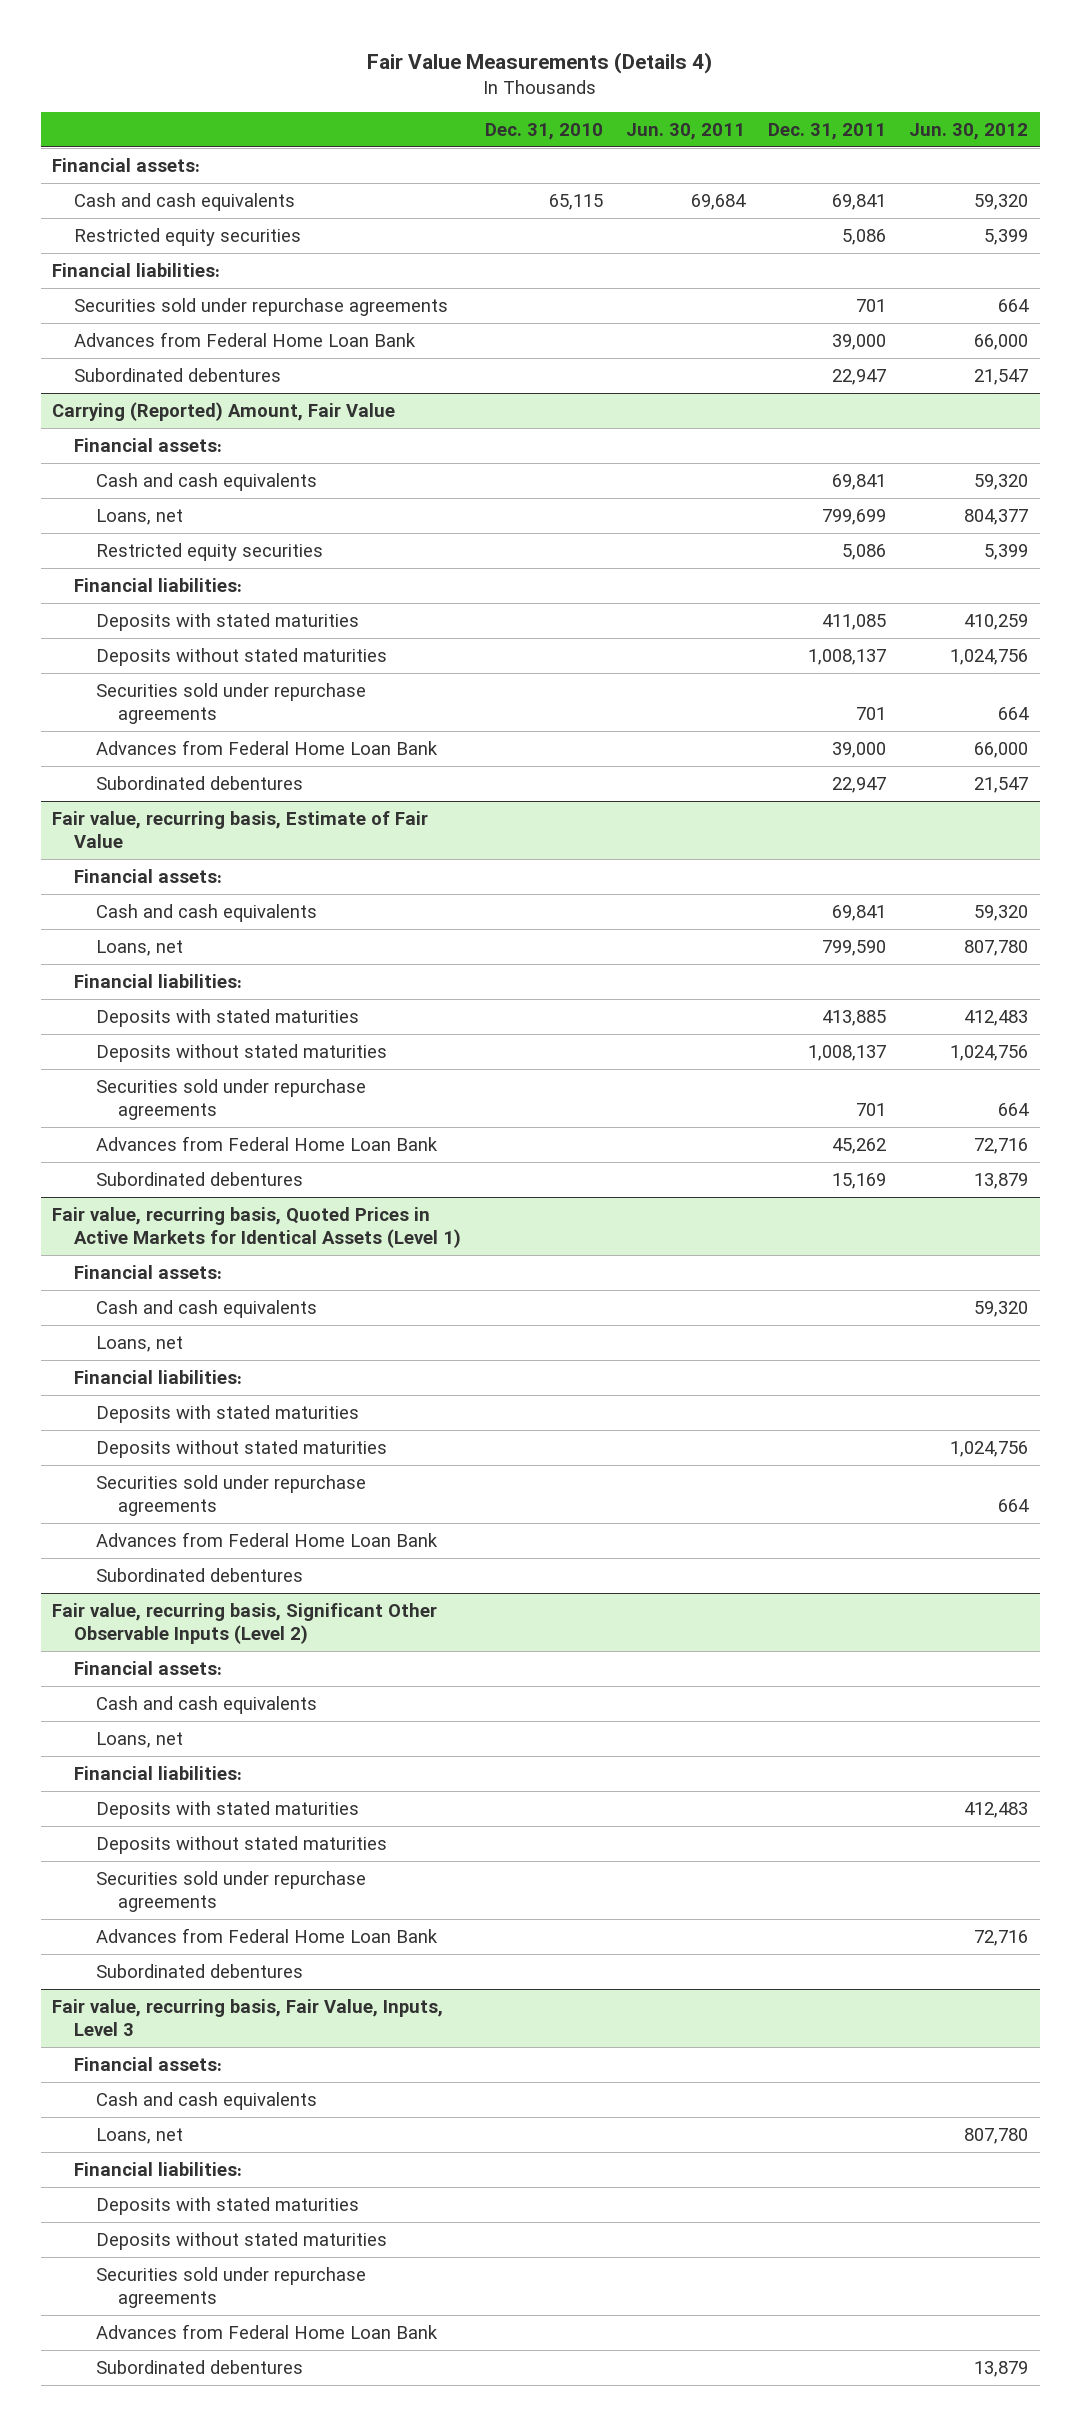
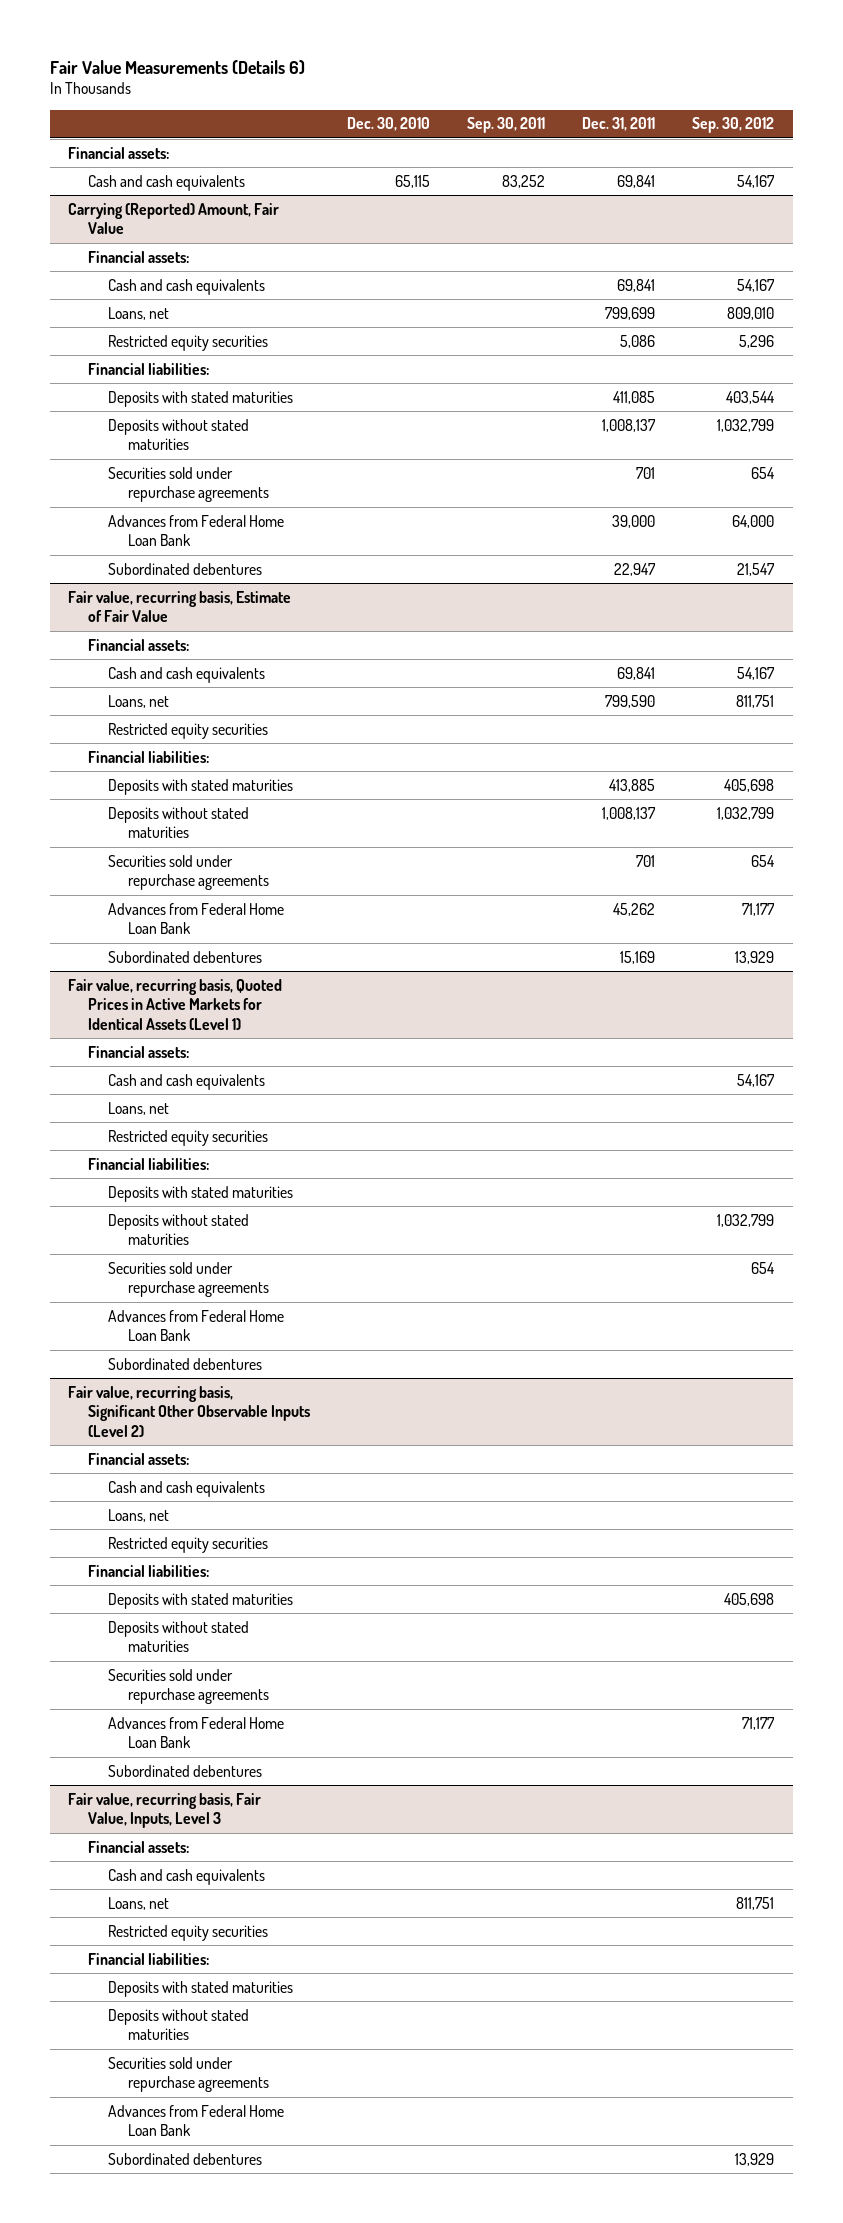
- Fair Value Measurements (Details 4)
+ Fair Value Measurements (Details 6)
- | Dec. 31, 2010 | Jun. 30, 2011 | Dec. 31, 2011 | Jun. 30, 2012
+ | Dec. 30, 2010 | Sep. 30, 2011 | Dec. 31, 2011 | Sep. 30, 2012
- Restricted equity securities | | | 5,086 | 5,399
- Financial liabilities:
- Securities sold under repurchase agreements | | | 701 | 664
- Advances from Federal Home Loan Bank | | | 39,000 | 66,000
- Subordinated debentures | | | 22,947 | 21,547
@ Fair value, recurring basis, Estimate of Fair Value
+ Restricted equity securities
@ Fair value, recurring basis, Quoted Prices in Active Markets for Identical Assets (Level 1)
+ Restricted equity securities
@ Fair value, recurring basis, Significant Other Observable Inputs (Level 2)
+ Restricted equity securities
@ Fair value, recurring basis, Fair Value, Inputs, Level 3
+ Restricted equity securities

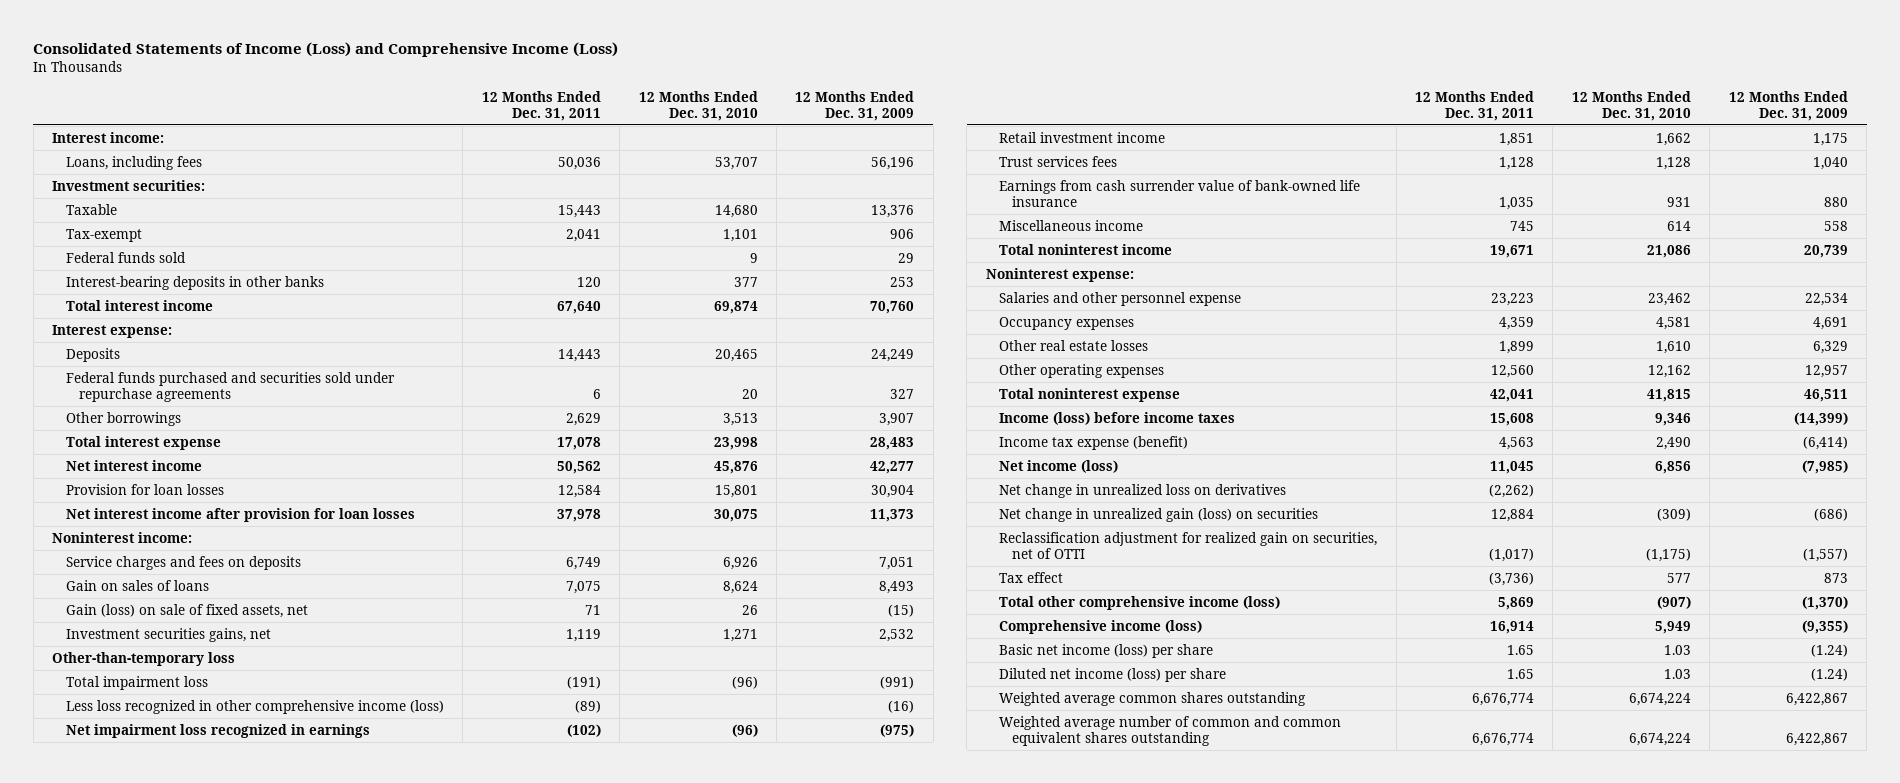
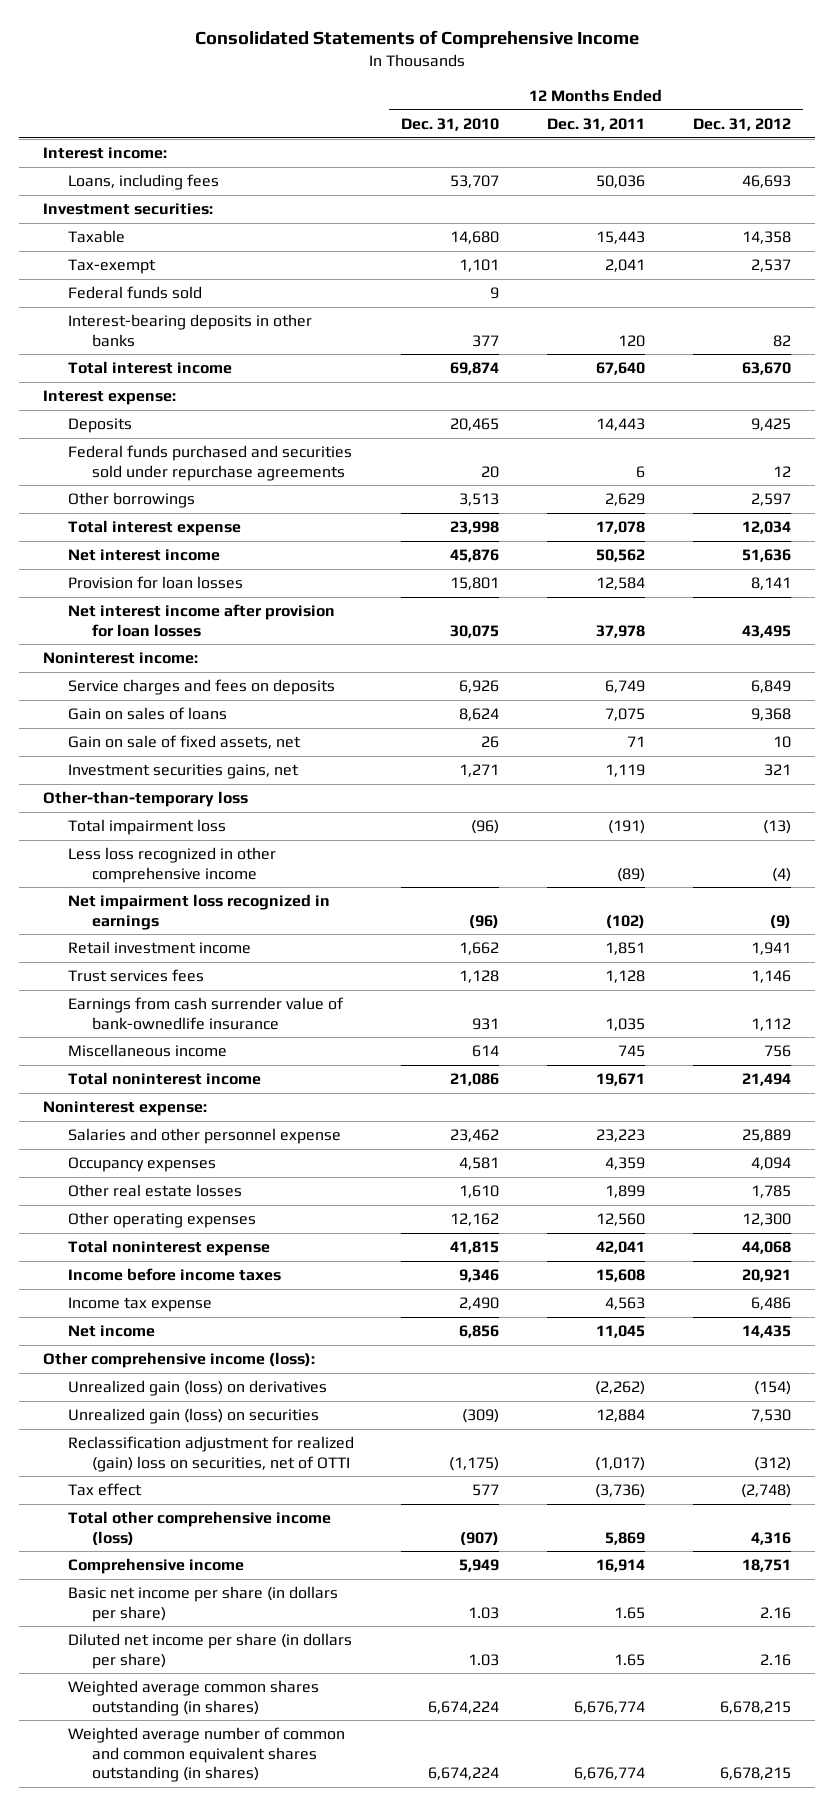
- Consolidated Statements of Income (Loss) and Comprehensive Income (Loss)
+ Consolidated Statements of Comprehensive Income
- | 12 Months Ended Dec. 31, 2011 | 12 Months Ended Dec. 31, 2010 | 12 Months Ended Dec. 31, 2009
+ | 12 Months Ended Dec. 31, 2010 | 12 Months Ended Dec. 31, 2011 | 12 Months Ended Dec. 31, 2012
- Gain (loss) on sale of fixed assets, net | 71 | 26 | (15)
+ Gain on sale of fixed assets, net | 26 | 71 | 10
- Less loss recognized in other comprehensive income (loss) | (89) | | (16)
+ Less loss recognized in other comprehensive income | | (89) | (4)
- Earnings from cash surrender value of bank-owned life insurance | 1,035 | 931 | 880
+ Earnings from cash surrender value of bank-ownedlife insurance | 931 | 1,035 | 1,112
- Income (loss) before income taxes | 15,608 | 9,346 | (14,399)
- Income tax expense (benefit) | 4,563 | 2,490 | (6,414)
- Net income (loss) | 11,045 | 6,856 | (7,985)
- Net change in unrealized loss on derivatives | (2,262) | |
- Net change in unrealized gain (loss) on securities | 12,884 | (309) | (686)
- Reclassification adjustment for realized gain on securities, net of OTTI | (1,017) | (1,175) | (1,557)
+ Income before income taxes | 9,346 | 15,608 | 20,921
+ Income tax expense | 2,490 | 4,563 | 6,486
+ Net income | 6,856 | 11,045 | 14,435
+ Other comprehensive income (loss):
+ Unrealized gain (loss) on derivatives | | (2,262) | (154)
+ Unrealized gain (loss) on securities | (309) | 12,884 | 7,530
+ Reclassification adjustment for realized (gain) loss on securities, net of OTTI | (1,175) | (1,017) | (312)
- Comprehensive income (loss) | 16,914 | 5,949 | (9,355)
- Basic net income (loss) per share | 1.65 | 1.03 | (1.24)
- Diluted net income (loss) per share | 1.65 | 1.03 | (1.24)
- Weighted average common shares outstanding | 6,676,774 | 6,674,224 | 6,422,867
- Weighted average number of common and common equivalent shares outstanding | 6,676,774 | 6,674,224 | 6,422,867
+ Comprehensive income | 5,949 | 16,914 | 18,751
+ Basic net income per share (in dollars per share) | 1.03 | 1.65 | 2.16
+ Diluted net income per share (in dollars per share) | 1.03 | 1.65 | 2.16
+ Weighted average common shares outstanding (in shares) | 6,674,224 | 6,676,774 | 6,678,215
+ Weighted average number of common and common equivalent shares outstanding (in shares) | 6,674,224 | 6,676,774 | 6,678,215

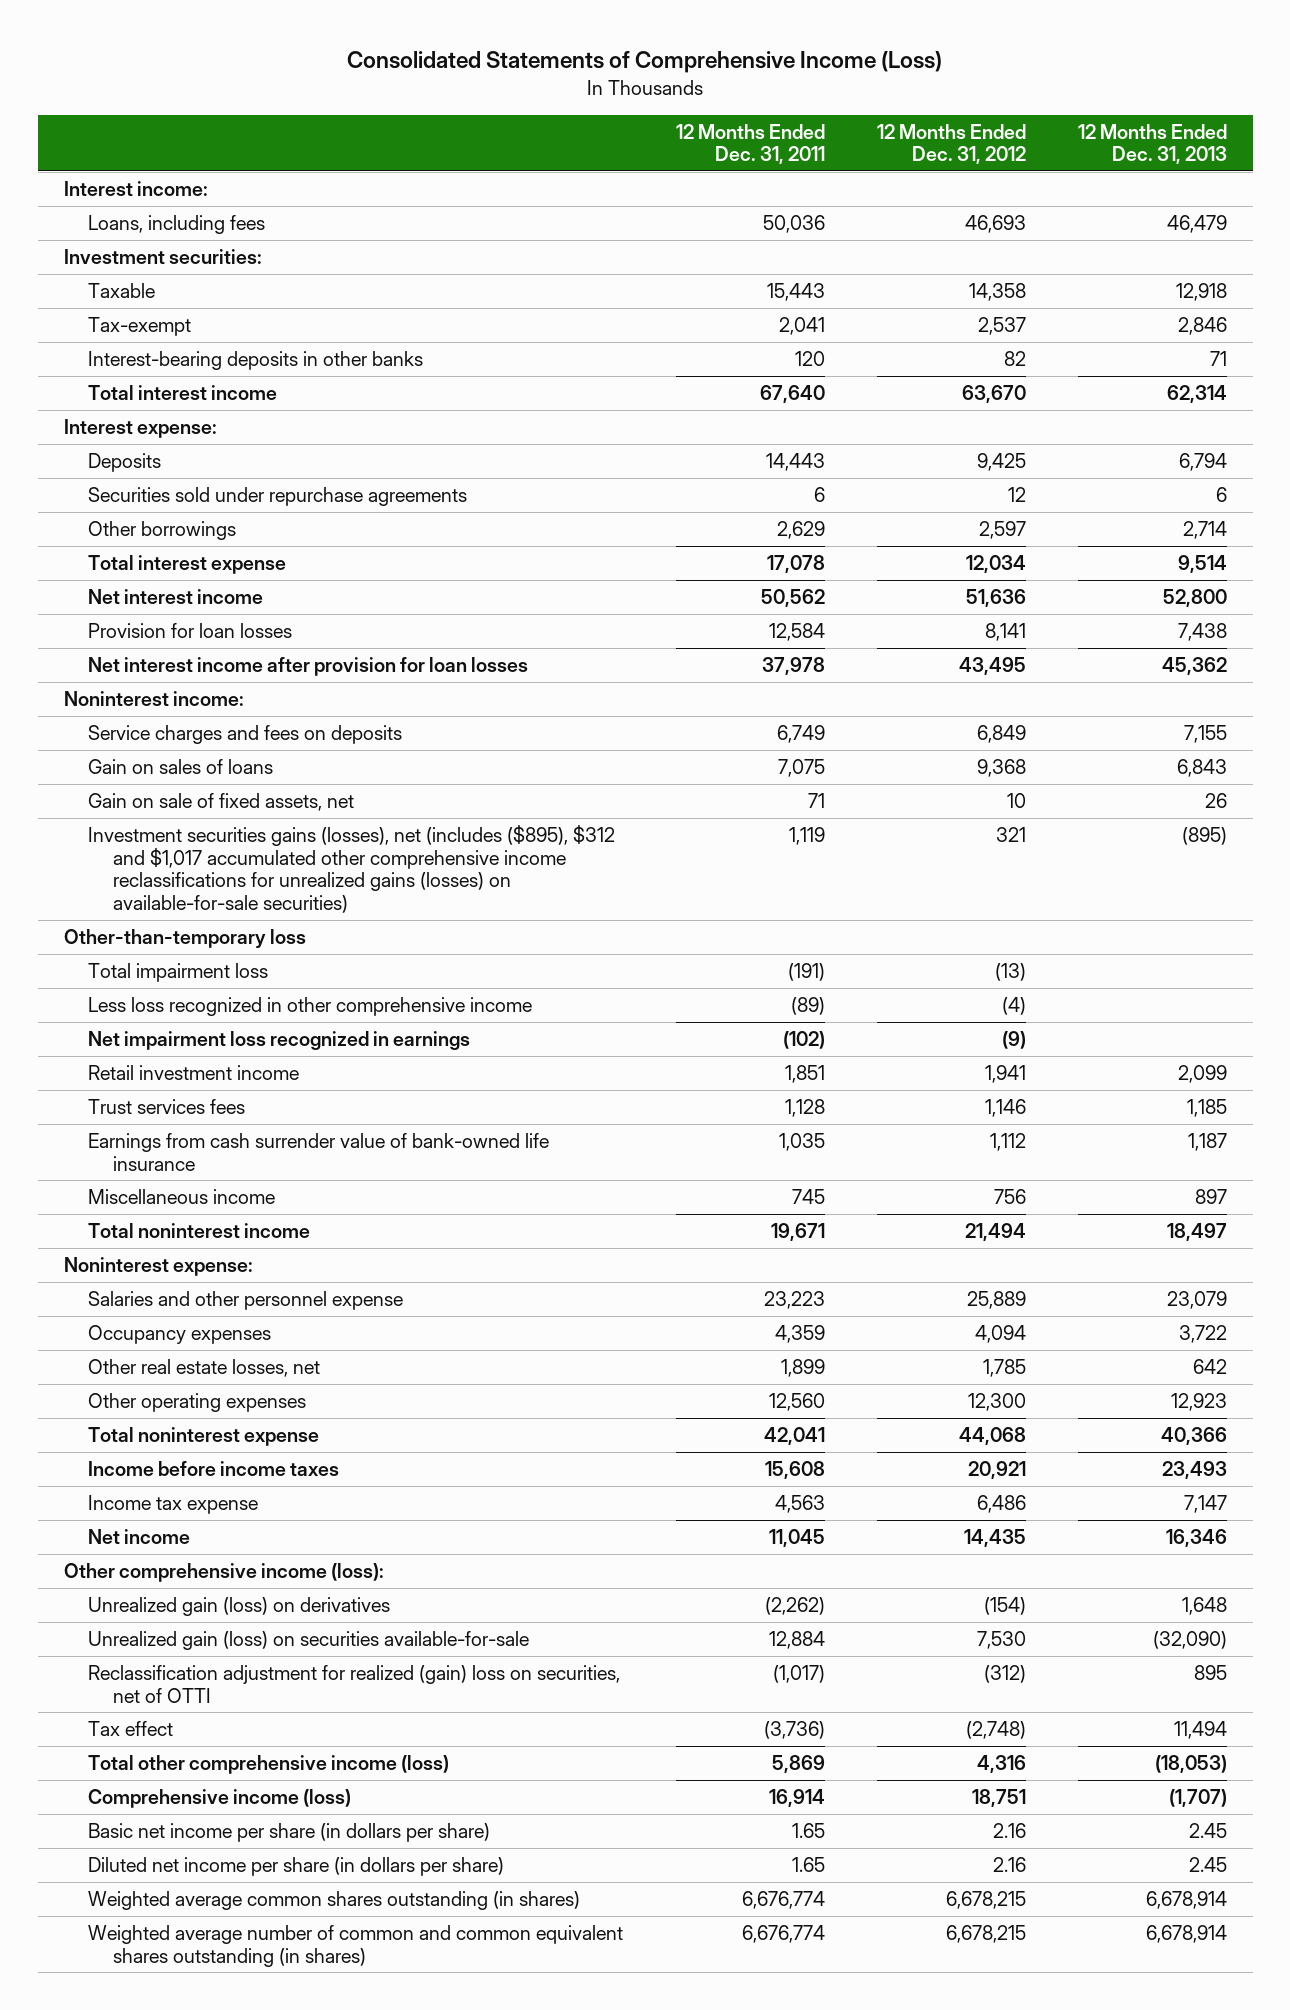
- Consolidated Statements of Comprehensive Income
+ Consolidated Statements of Comprehensive Income (Loss)
- | 12 Months Ended Dec. 31, 2010 | 12 Months Ended Dec. 31, 2011 | 12 Months Ended Dec. 31, 2012
+ | 12 Months Ended Dec. 31, 2011 | 12 Months Ended Dec. 31, 2012 | 12 Months Ended Dec. 31, 2013
- Federal funds sold | 9 | |
- Federal funds purchased and securities sold under repurchase agreements | 20 | 6 | 12
+ Securities sold under repurchase agreements | 6 | 12 | 6
- Investment securities gains, net | 1,271 | 1,119 | 321
+ Investment securities gains (losses), net (includes ($895), $312 and $1,017 accumulated other comprehensive income reclassifications for unrealized gains (losses) on available-for-sale securities) | 1,119 | 321 | (895)
- Earnings from cash surrender value of bank-ownedlife insurance | 931 | 1,035 | 1,112
+ Earnings from cash surrender value of bank-owned life insurance | 1,035 | 1,112 | 1,187
- Other real estate losses | 1,610 | 1,899 | 1,785
+ Other real estate losses, net | 1,899 | 1,785 | 642
- Unrealized gain (loss) on securities | (309) | 12,884 | 7,530
+ Unrealized gain (loss) on securities available-for-sale | 12,884 | 7,530 | (32,090)
- Comprehensive income | 5,949 | 16,914 | 18,751
+ Comprehensive income (loss) | 16,914 | 18,751 | (1,707)

